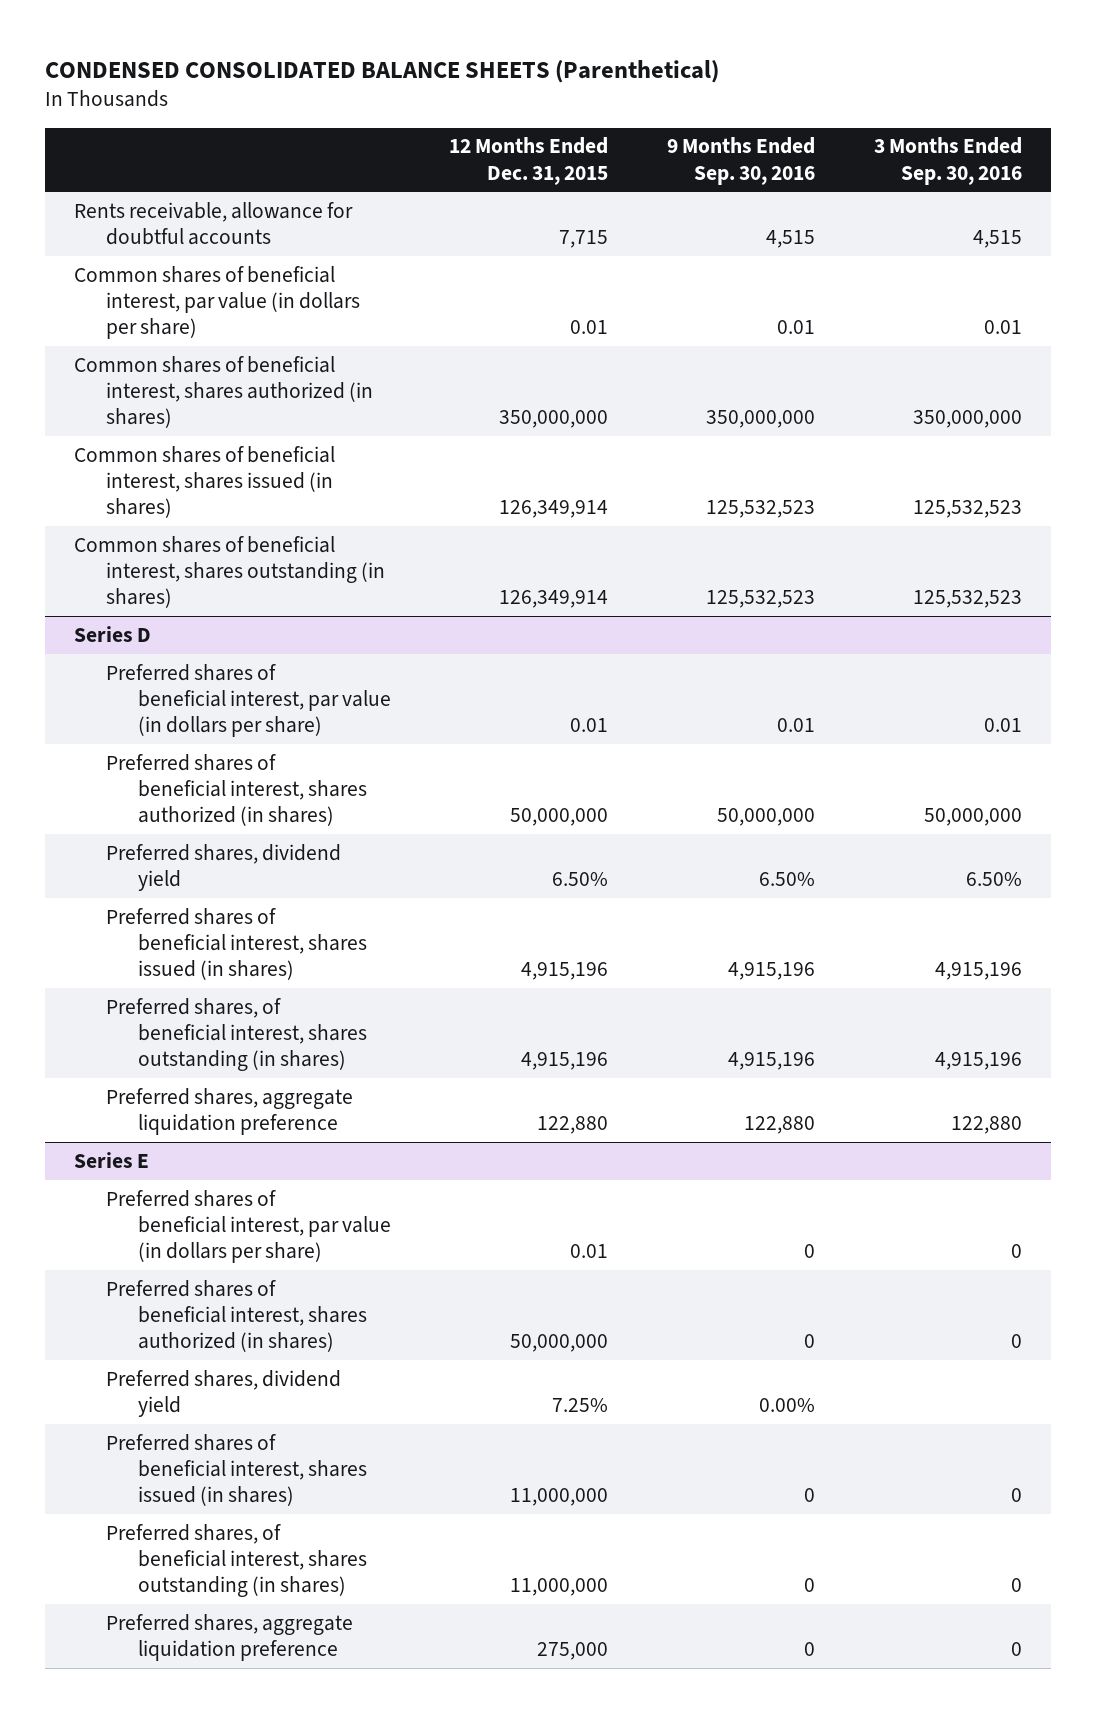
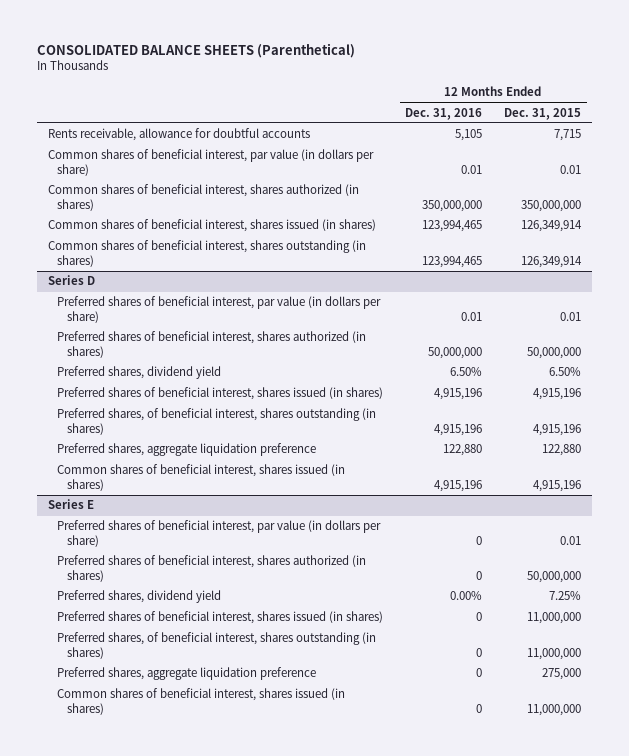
- CONDENSED CONSOLIDATED BALANCE SHEETS (Parenthetical)
+ CONSOLIDATED BALANCE SHEETS (Parenthetical)
- | 12 Months Ended Dec. 31, 2015 | 9 Months Ended Sep. 30, 2016 | 3 Months Ended Sep. 30, 2016
+ | 12 Months Ended Dec. 31, 2016 | 12 Months Ended Dec. 31, 2015
@ Series D
+ Common shares of beneficial interest, shares issued (in shares) | 4,915,196 | 4,915,196
@ Series E
+ Common shares of beneficial interest, shares issued (in shares) | 0 | 11,000,000

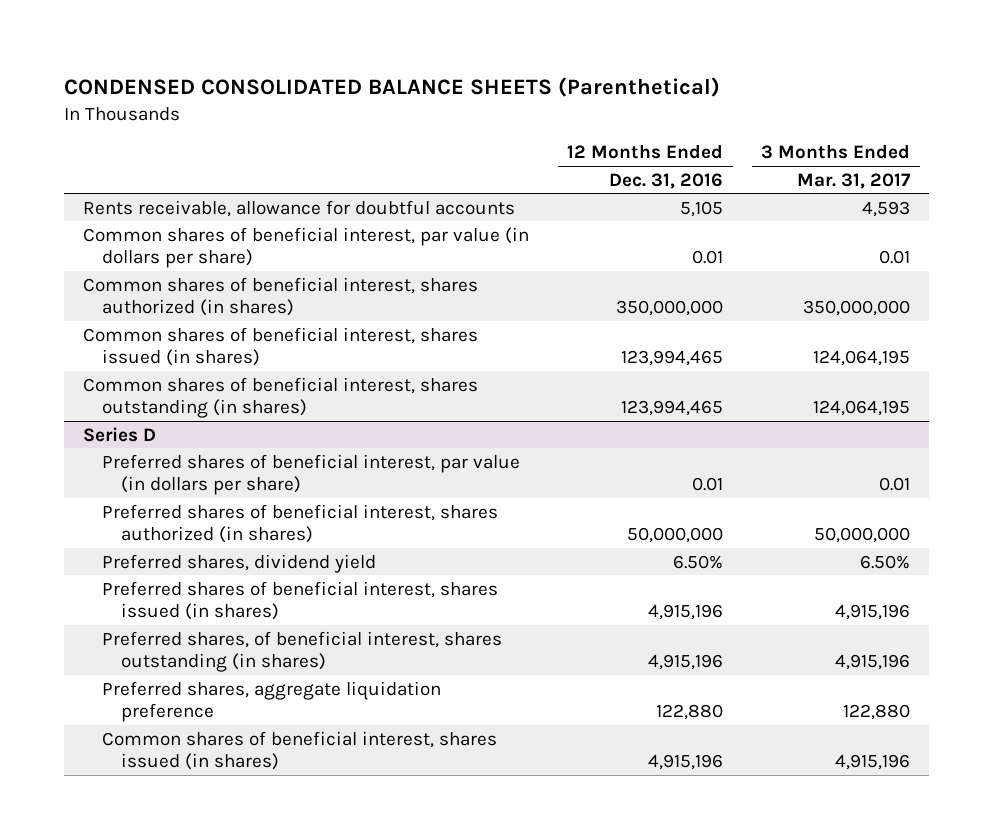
- CONSOLIDATED BALANCE SHEETS (Parenthetical)
+ CONDENSED CONSOLIDATED BALANCE SHEETS (Parenthetical)
- | 12 Months Ended Dec. 31, 2016 | 12 Months Ended Dec. 31, 2015
+ | 12 Months Ended Dec. 31, 2016 | 3 Months Ended Mar. 31, 2017
- Series E
- Preferred shares of beneficial interest, par value (in dollars per share) | 0 | 0.01
- Preferred shares of beneficial interest, shares authorized (in shares) | 0 | 50,000,000
- Preferred shares, dividend yield | 0.00% | 7.25%
- Preferred shares of beneficial interest, shares issued (in shares) | 0 | 11,000,000
- Preferred shares, of beneficial interest, shares outstanding (in shares) | 0 | 11,000,000
- Preferred shares, aggregate liquidation preference | 0 | 275,000
- Common shares of beneficial interest, shares issued (in shares) | 0 | 11,000,000

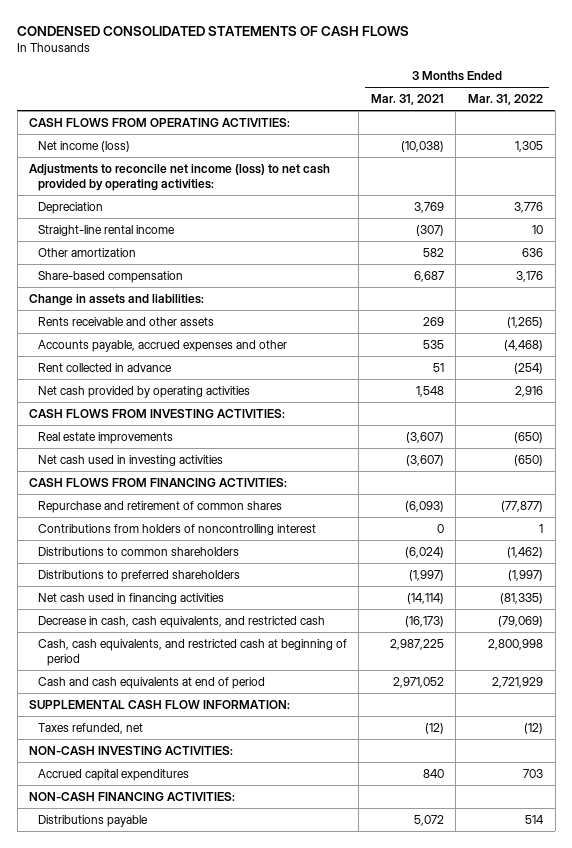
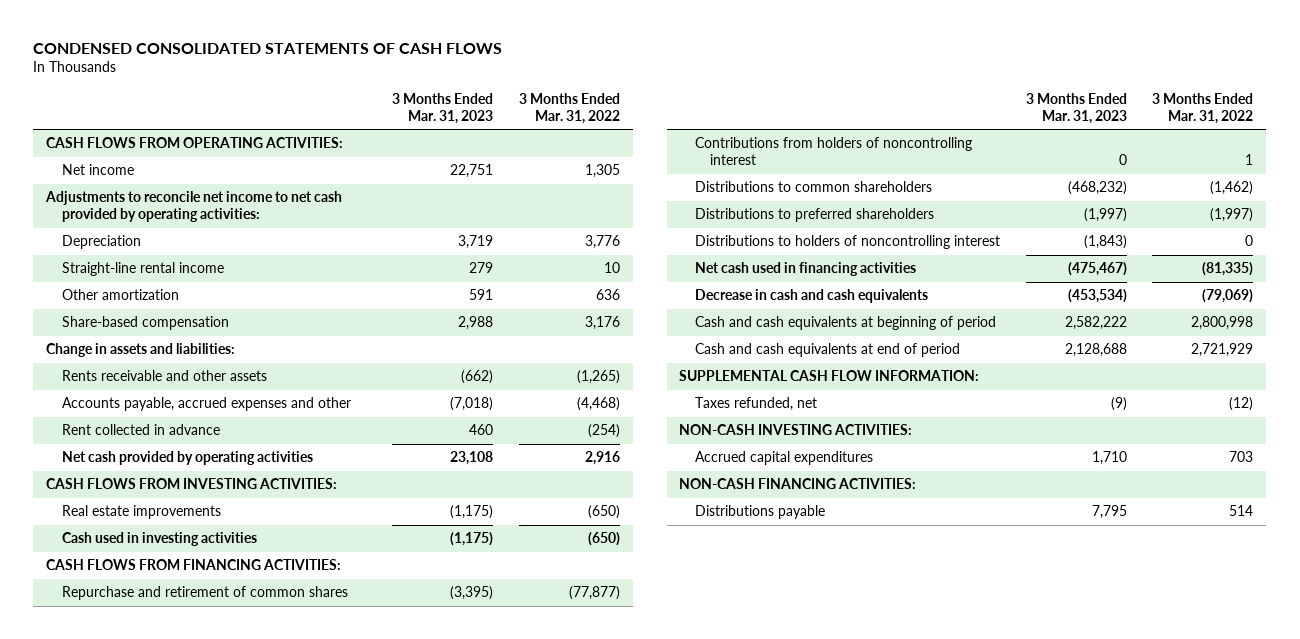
- | 3 Months Ended Mar. 31, 2021 | 3 Months Ended Mar. 31, 2022
+ | 3 Months Ended Mar. 31, 2023 | 3 Months Ended Mar. 31, 2022
- Net income (loss) | (10,038) | 1,305
- Adjustments to reconcile net income (loss) to net cash provided by operating activities:
+ Net income | 22,751 | 1,305
+ Adjustments to reconcile net income to net cash provided by operating activities:
- Net cash used in investing activities | (3,607) | (650)
+ Cash used in investing activities | (1,175) | (650)
+ Distributions to holders of noncontrolling interest | (1,843) | 0
- Decrease in cash, cash equivalents, and restricted cash | (16,173) | (79,069)
- Cash, cash equivalents, and restricted cash at beginning of period | 2,987,225 | 2,800,998
+ Decrease in cash and cash equivalents | (453,534) | (79,069)
+ Cash and cash equivalents at beginning of period | 2,582,222 | 2,800,998

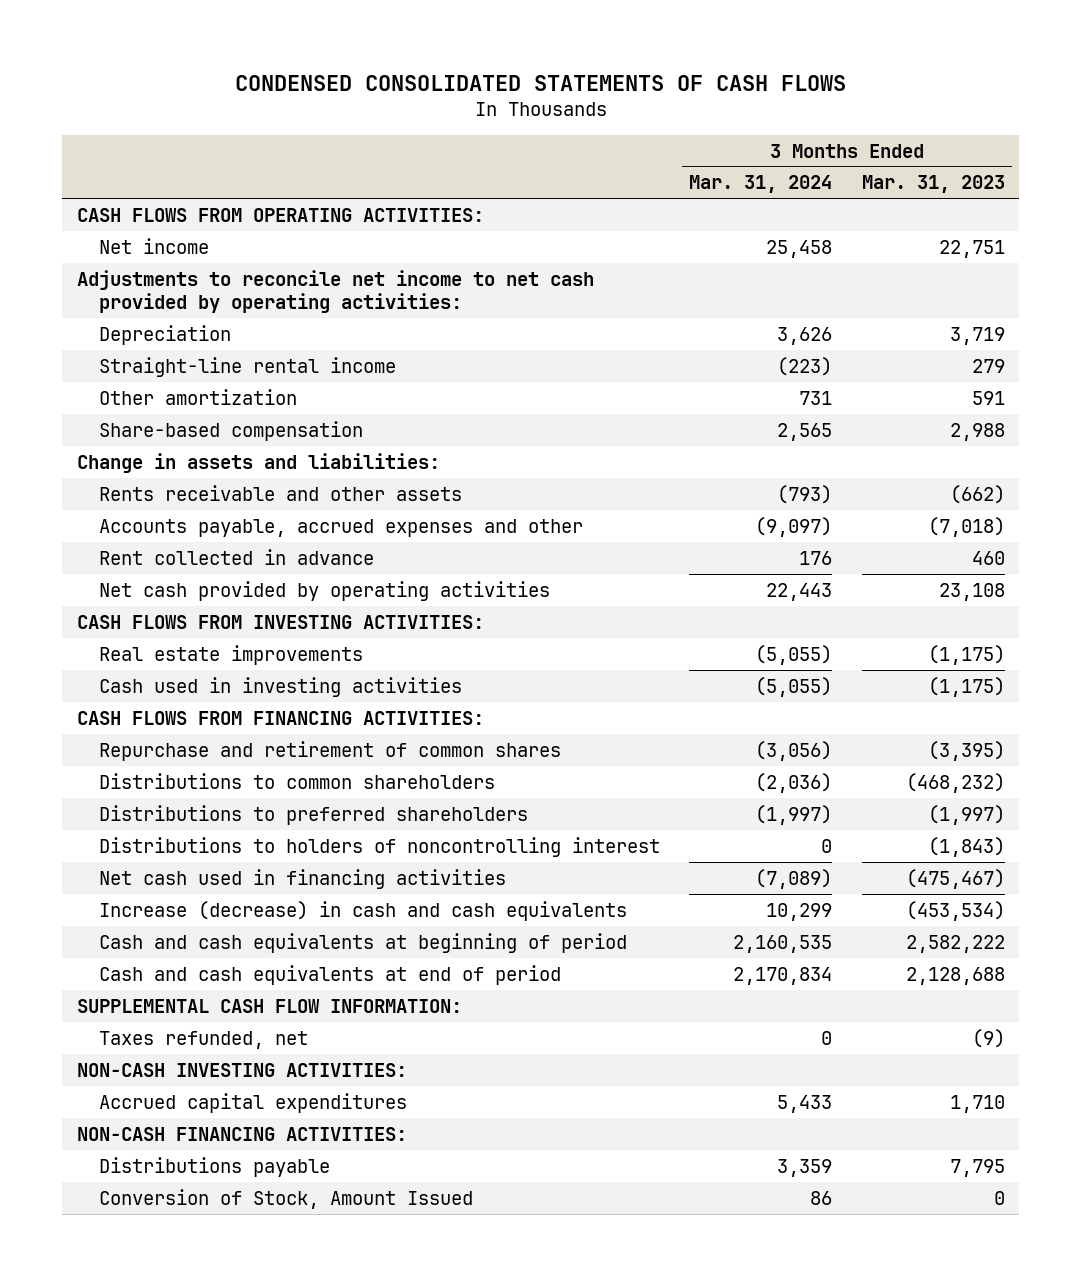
- | 3 Months Ended Mar. 31, 2023 | 3 Months Ended Mar. 31, 2022
+ | 3 Months Ended Mar. 31, 2024 | 3 Months Ended Mar. 31, 2023
- Contributions from holders of noncontrolling interest | 0 | 1
- Decrease in cash and cash equivalents | (453,534) | (79,069)
+ Increase (decrease) in cash and cash equivalents | 10,299 | (453,534)
+ Conversion of Stock, Amount Issued | 86 | 0

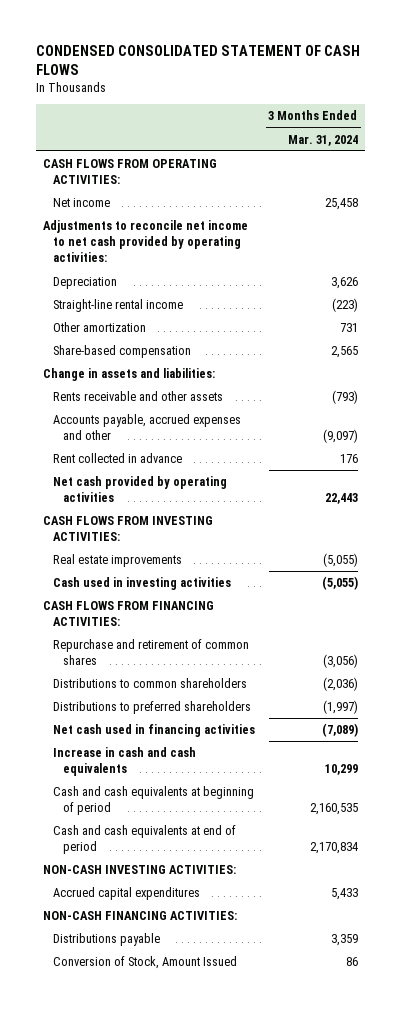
- CONDENSED CONSOLIDATED STATEMENTS OF CASH FLOWS
+ CONDENSED CONSOLIDATED STATEMENT OF CASH FLOWS
- | 3 Months Ended Mar. 31, 2024 | 3 Months Ended Mar. 31, 2023
+ | 3 Months Ended Mar. 31, 2024
- Distributions to holders of noncontrolling interest | 0 | (1,843)
- Increase (decrease) in cash and cash equivalents | 10,299 | (453,534)
+ Increase in cash and cash equivalents | 10,299
- SUPPLEMENTAL CASH FLOW INFORMATION:
- Taxes refunded, net | 0 | (9)

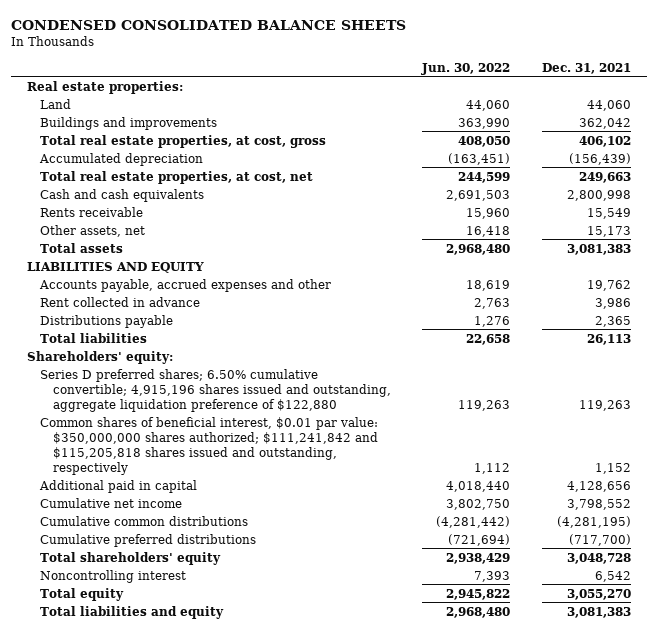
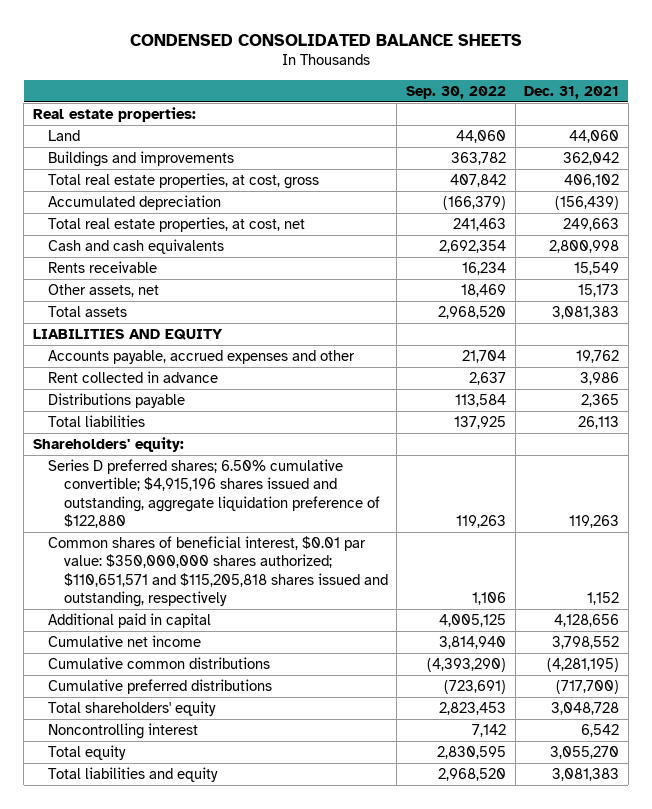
- | Jun. 30, 2022 | Dec. 31, 2021
+ | Sep. 30, 2022 | Dec. 31, 2021
- Series D preferred shares; 6.50% cumulative convertible; 4,915,196 shares issued and outstanding, aggregate liquidation preference of $122,880 | 119,263 | 119,263
- Common shares of beneficial interest, $0.01 par value: $350,000,000 shares authorized; $111,241,842 and $115,205,818 shares issued and outstanding, respectively | 1,112 | 1,152
+ Series D preferred shares; 6.50% cumulative convertible; $4,915,196 shares issued and outstanding, aggregate liquidation preference of $122,880 | 119,263 | 119,263
+ Common shares of beneficial interest, $0.01 par value: $350,000,000 shares authorized; $110,651,571 and $115,205,818 shares issued and outstanding, respectively | 1,106 | 1,152

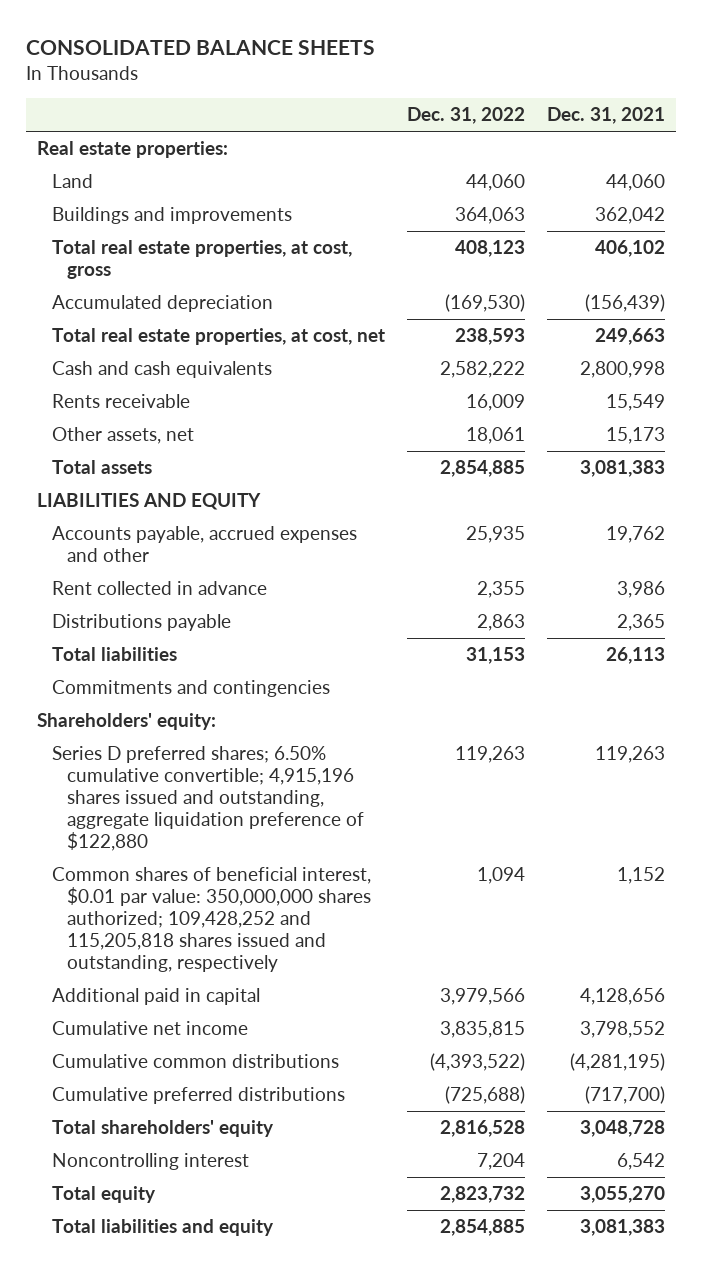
- CONDENSED CONSOLIDATED BALANCE SHEETS
+ CONSOLIDATED BALANCE SHEETS
- | Sep. 30, 2022 | Dec. 31, 2021
+ | Dec. 31, 2022 | Dec. 31, 2021
+ Commitments and contingencies
- Series D preferred shares; 6.50% cumulative convertible; $4,915,196 shares issued and outstanding, aggregate liquidation preference of $122,880 | 119,263 | 119,263
- Common shares of beneficial interest, $0.01 par value: $350,000,000 shares authorized; $110,651,571 and $115,205,818 shares issued and outstanding, respectively | 1,106 | 1,152
+ Series D preferred shares; 6.50% cumulative convertible; 4,915,196 shares issued and outstanding, aggregate liquidation preference of $122,880 | 119,263 | 119,263
+ Common shares of beneficial interest, $0.01 par value: 350,000,000 shares authorized; 109,428,252 and 115,205,818 shares issued and outstanding, respectively | 1,094 | 1,152

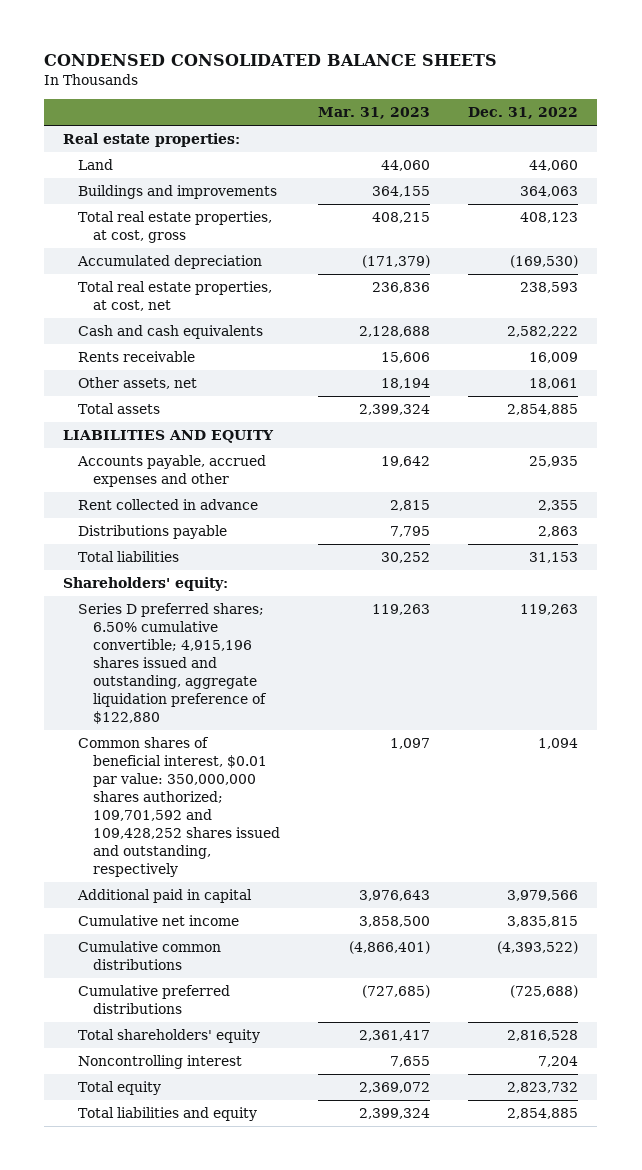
- CONSOLIDATED BALANCE SHEETS
+ CONDENSED CONSOLIDATED BALANCE SHEETS
- | Dec. 31, 2022 | Dec. 31, 2021
+ | Mar. 31, 2023 | Dec. 31, 2022
- Commitments and contingencies
- Common shares of beneficial interest, $0.01 par value: 350,000,000 shares authorized; 109,428,252 and 115,205,818 shares issued and outstanding, respectively | 1,094 | 1,152
+ Common shares of beneficial interest, $0.01 par value: 350,000,000 shares authorized; 109,701,592 and 109,428,252 shares issued and outstanding, respectively | 1,097 | 1,094

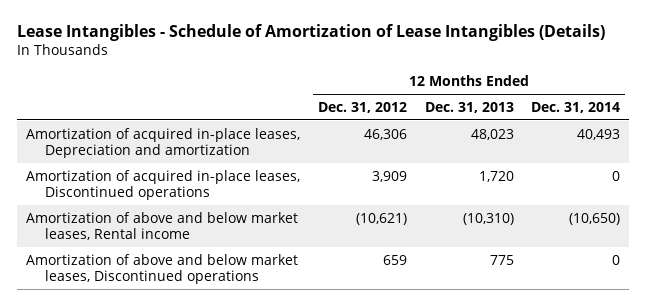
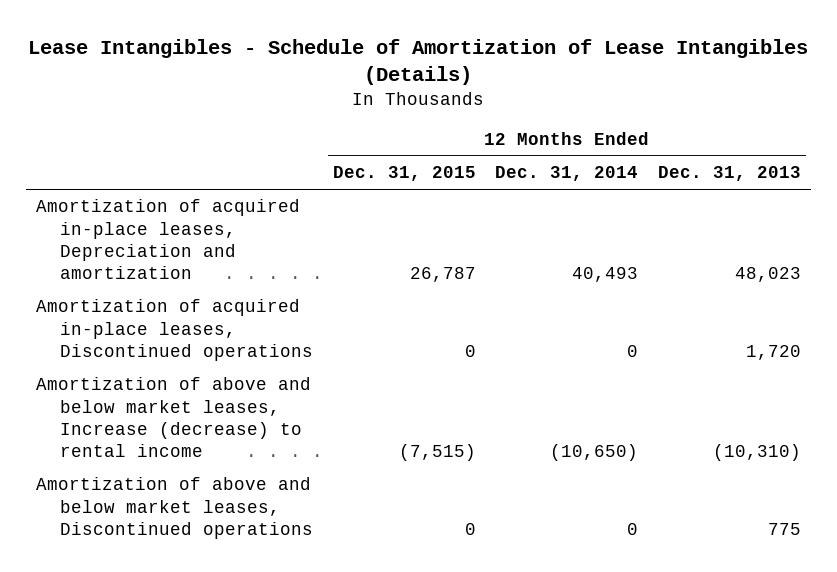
- | 12 Months Ended Dec. 31, 2012 | 12 Months Ended Dec. 31, 2013 | 12 Months Ended Dec. 31, 2014
+ | 12 Months Ended Dec. 31, 2015 | 12 Months Ended Dec. 31, 2014 | 12 Months Ended Dec. 31, 2013
- Amortization of above and below market leases, Rental income | (10,621) | (10,310) | (10,650)
+ Amortization of above and below market leases, Increase (decrease) to rental income | (7,515) | (10,650) | (10,310)

